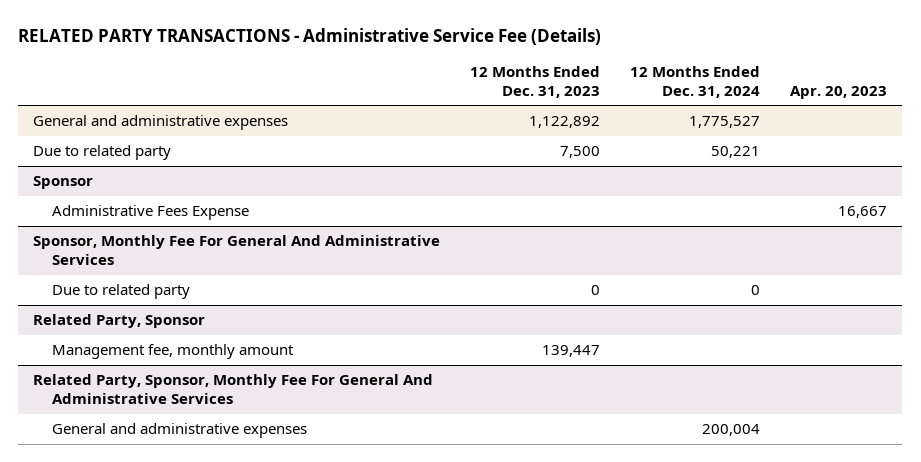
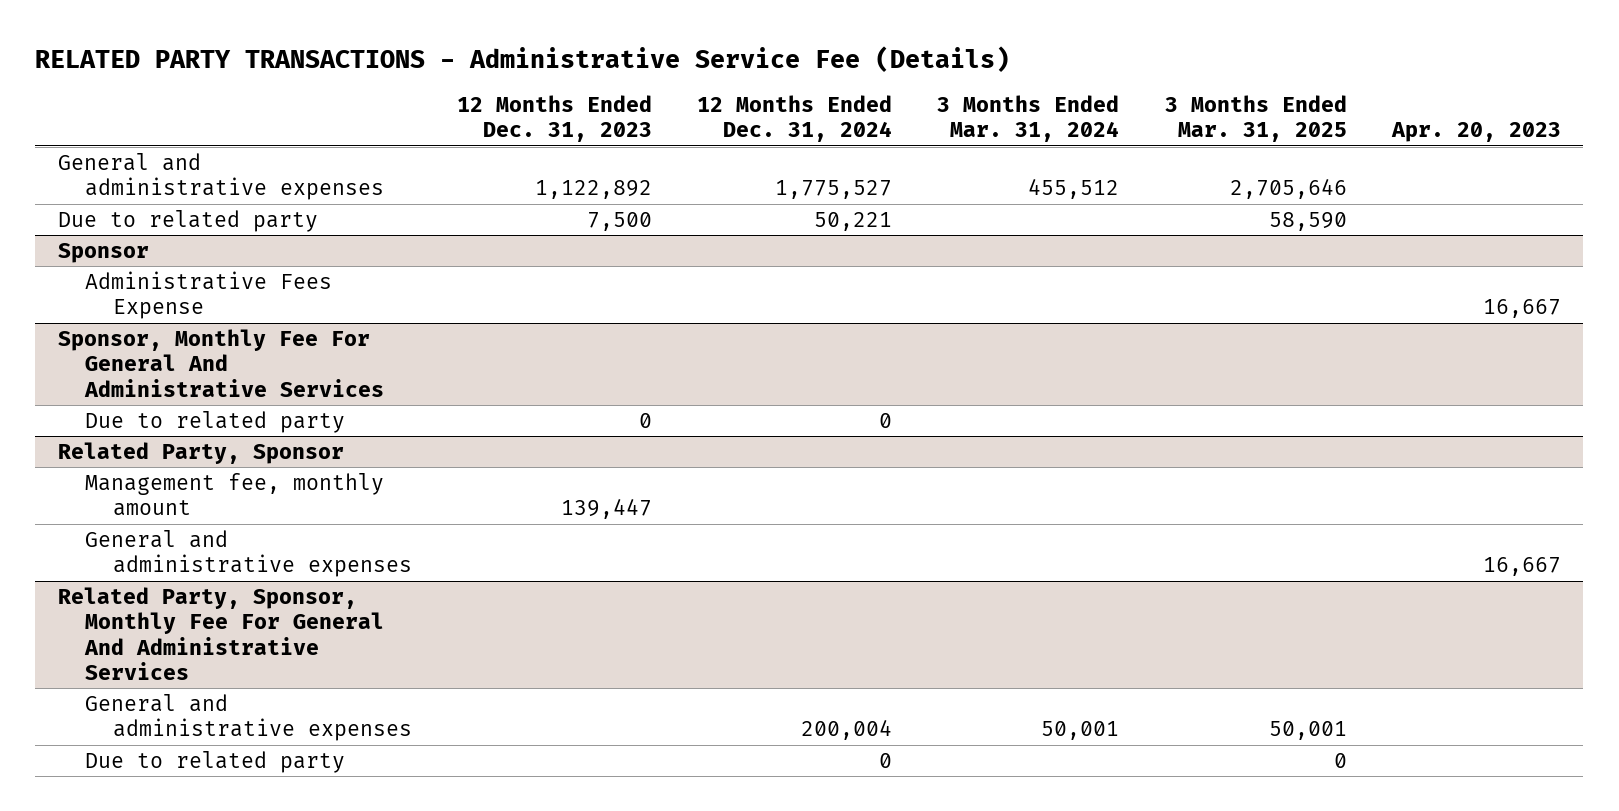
- | 12 Months Ended Dec. 31, 2023 | 12 Months Ended Dec. 31, 2024 | Apr. 20, 2023
+ | 12 Months Ended Dec. 31, 2023 | 12 Months Ended Dec. 31, 2024 | 3 Months Ended Mar. 31, 2024 | 3 Months Ended Mar. 31, 2025 | Apr. 20, 2023
@ Related Party, Sponsor
+ General and administrative expenses | | | | | 16,667
@ Related Party, Sponsor, Monthly Fee For General And Administrative Services
+ Due to related party | | 0 | | 0 |

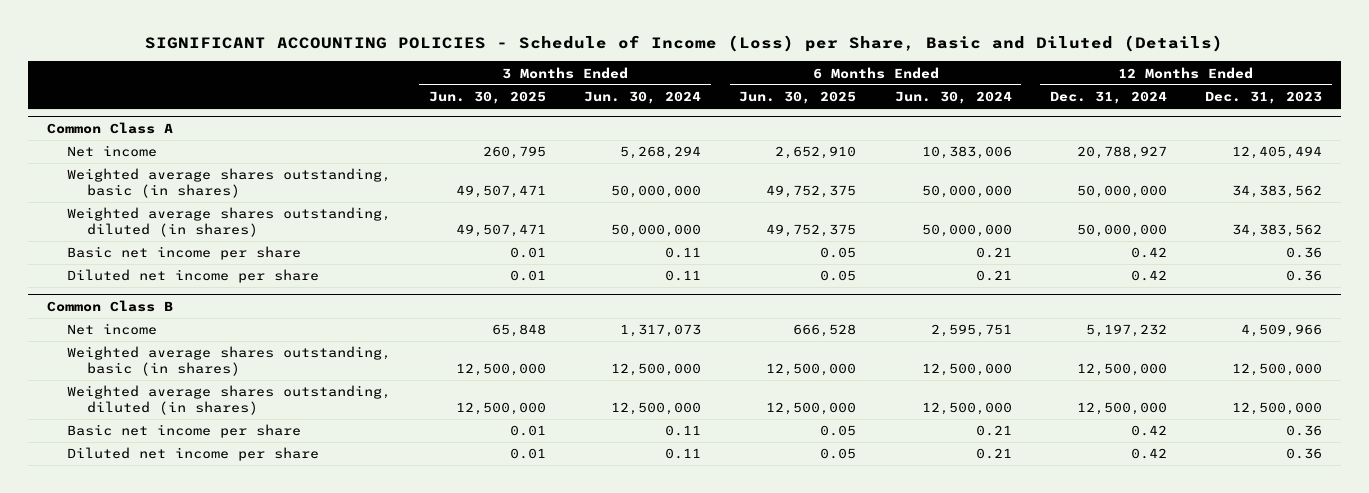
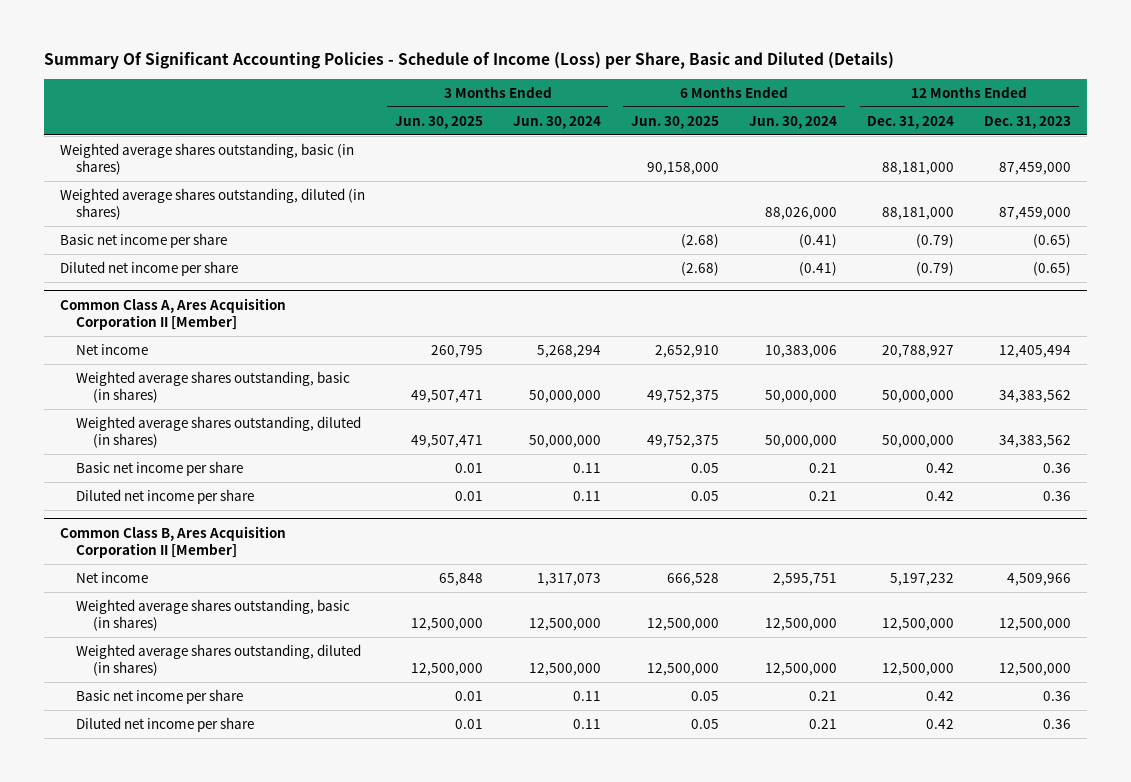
- SIGNIFICANT ACCOUNTING POLICIES - Schedule of Income (Loss) per Share, Basic and Diluted (Details)
+ Summary Of Significant Accounting Policies - Schedule of Income (Loss) per Share, Basic and Diluted (Details)
- Common Class A
+ Weighted average shares outstanding, basic (in shares) | | | 90,158,000 | | 88,181,000 | 87,459,000
+ Weighted average shares outstanding, diluted (in shares) | | | | 88,026,000 | 88,181,000 | 87,459,000
+ Basic net income per share | | | (2.68) | (0.41) | (0.79) | (0.65)
+ Diluted net income per share | | | (2.68) | (0.41) | (0.79) | (0.65)
+ Common Class A, Ares Acquisition Corporation II [Member]
- Common Class B
+ Common Class B, Ares Acquisition Corporation II [Member]

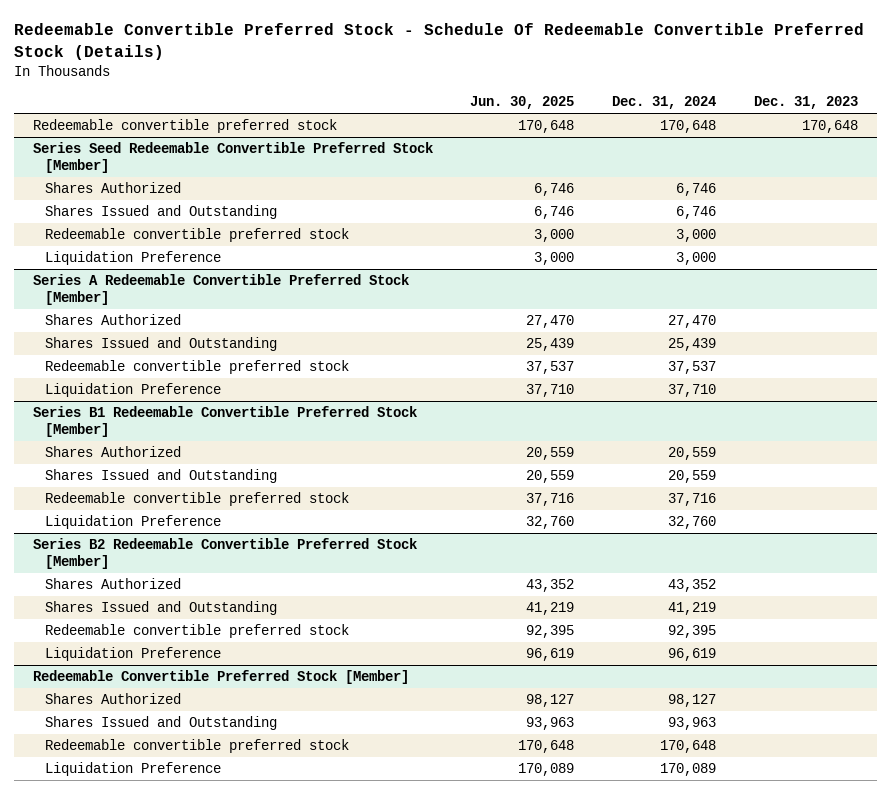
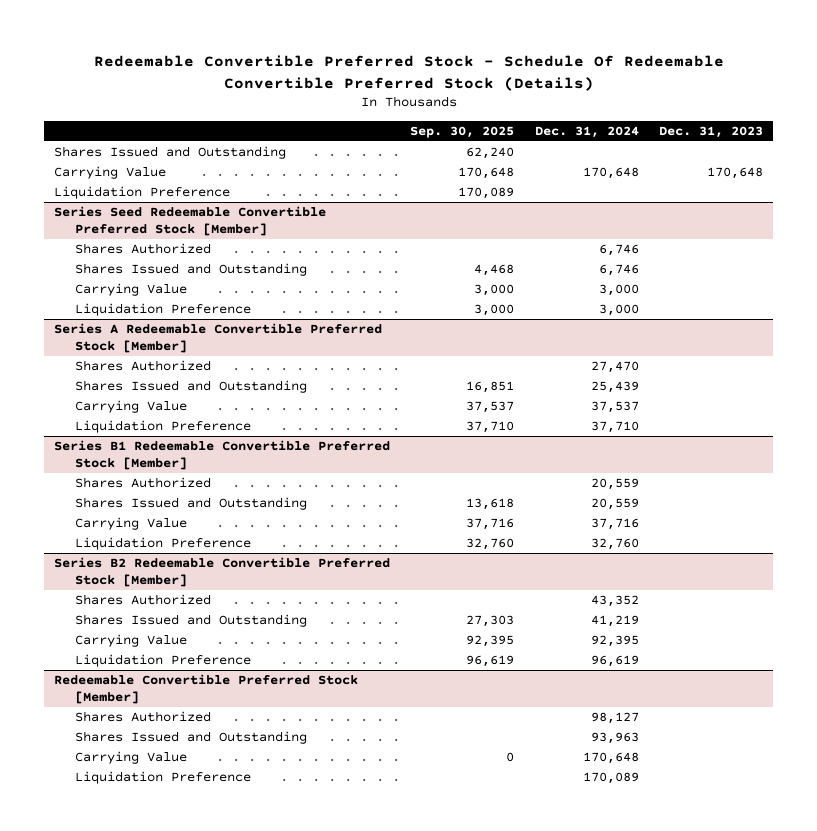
- | Jun. 30, 2025 | Dec. 31, 2024 | Dec. 31, 2023
+ | Sep. 30, 2025 | Dec. 31, 2024 | Dec. 31, 2023
- Redeemable convertible preferred stock | 170,648 | 170,648 | 170,648
+ Shares Issued and Outstanding | 62,240 | |
+ Carrying Value | 170,648 | 170,648 | 170,648
+ Liquidation Preference | 170,089 | |
@ Series Seed Redeemable Convertible Preferred Stock [Member]
- Redeemable convertible preferred stock | 3,000 | 3,000 |
+ Carrying Value | 3,000 | 3,000 |
@ Series A Redeemable Convertible Preferred Stock [Member]
- Redeemable convertible preferred stock | 37,537 | 37,537 |
+ Carrying Value | 37,537 | 37,537 |
@ Series B1 Redeemable Convertible Preferred Stock [Member]
- Redeemable convertible preferred stock | 37,716 | 37,716 |
+ Carrying Value | 37,716 | 37,716 |
@ Series B2 Redeemable Convertible Preferred Stock [Member]
- Redeemable convertible preferred stock | 92,395 | 92,395 |
+ Carrying Value | 92,395 | 92,395 |
@ Redeemable Convertible Preferred Stock [Member]
- Redeemable convertible preferred stock | 170,648 | 170,648 |
+ Carrying Value | 0 | 170,648 |

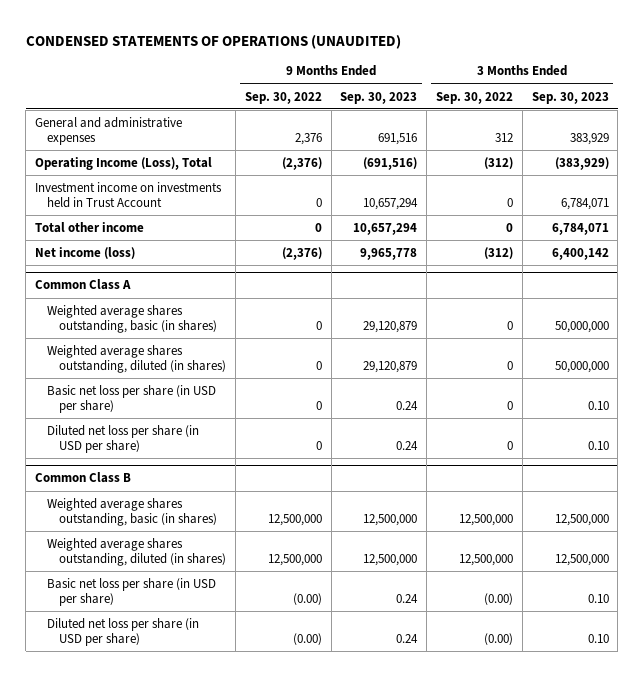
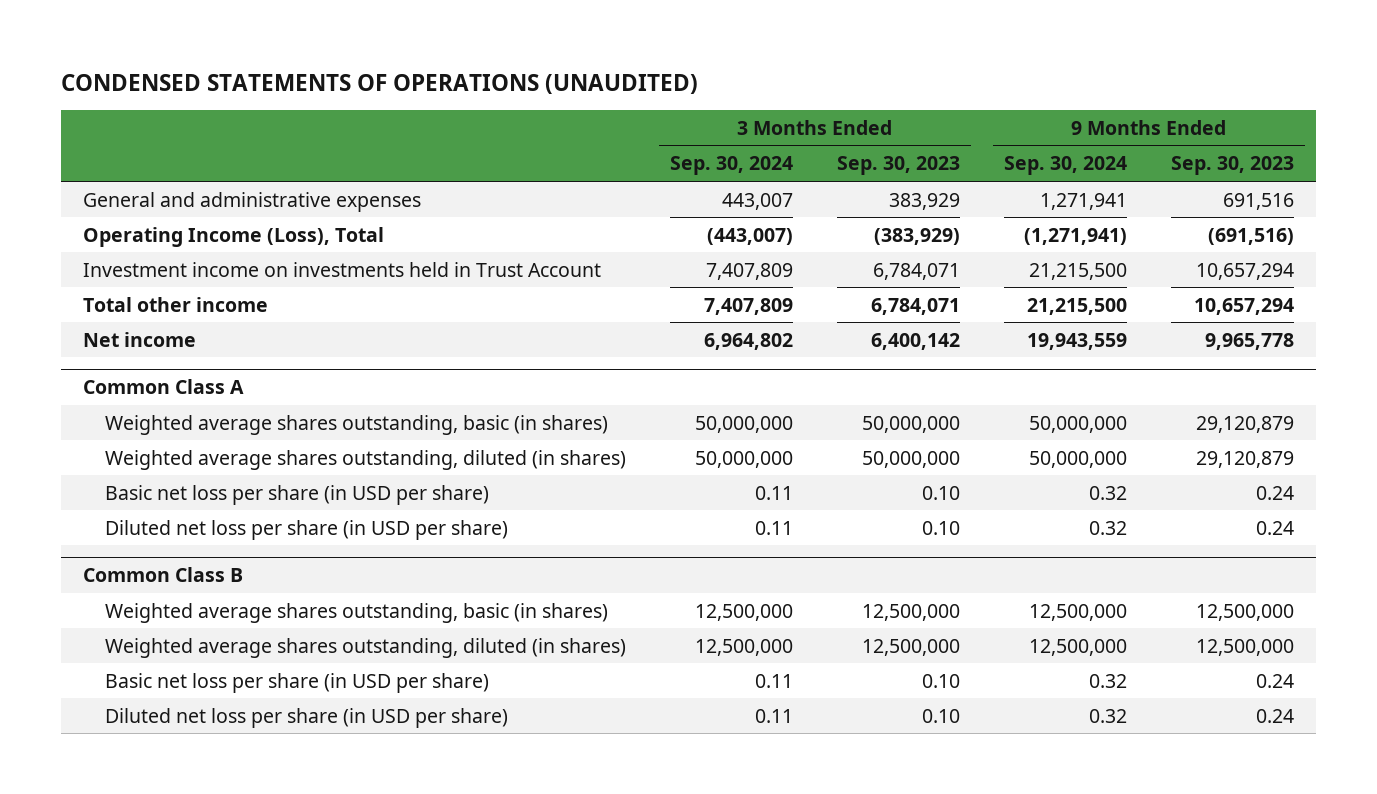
- | 9 Months Ended Sep. 30, 2022 | 9 Months Ended Sep. 30, 2023 | 3 Months Ended Sep. 30, 2022 | 3 Months Ended Sep. 30, 2023
+ | 3 Months Ended Sep. 30, 2024 | 3 Months Ended Sep. 30, 2023 | 9 Months Ended Sep. 30, 2024 | 9 Months Ended Sep. 30, 2023
- Net income (loss) | (2,376) | 9,965,778 | (312) | 6,400,142
+ Net income | 6,964,802 | 6,400,142 | 19,943,559 | 9,965,778

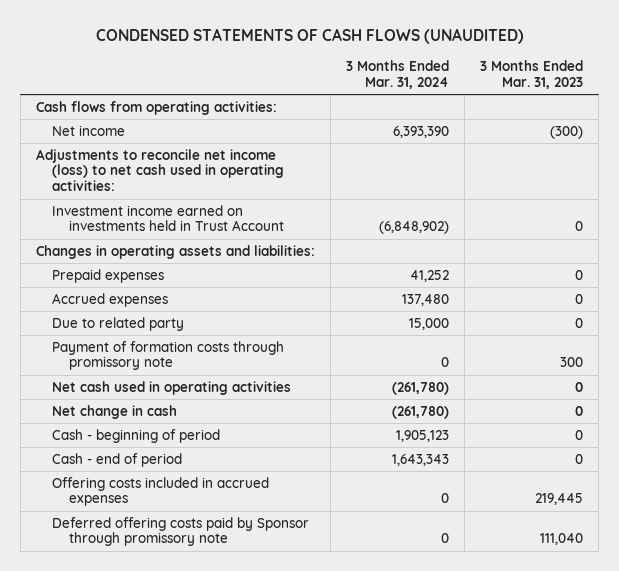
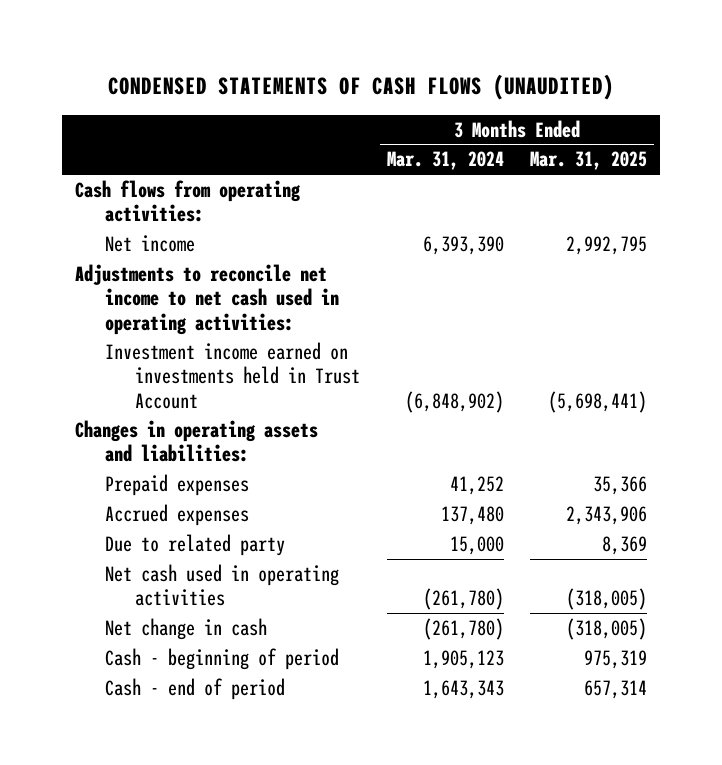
- | 3 Months Ended Mar. 31, 2024 | 3 Months Ended Mar. 31, 2023
+ | 3 Months Ended Mar. 31, 2024 | 3 Months Ended Mar. 31, 2025
- Adjustments to reconcile net income (loss) to net cash used in operating activities:
+ Adjustments to reconcile net income to net cash used in operating activities:
- Payment of formation costs through promissory note | 0 | 300
- Offering costs included in accrued expenses | 0 | 219,445
- Deferred offering costs paid by Sponsor through promissory note | 0 | 111,040

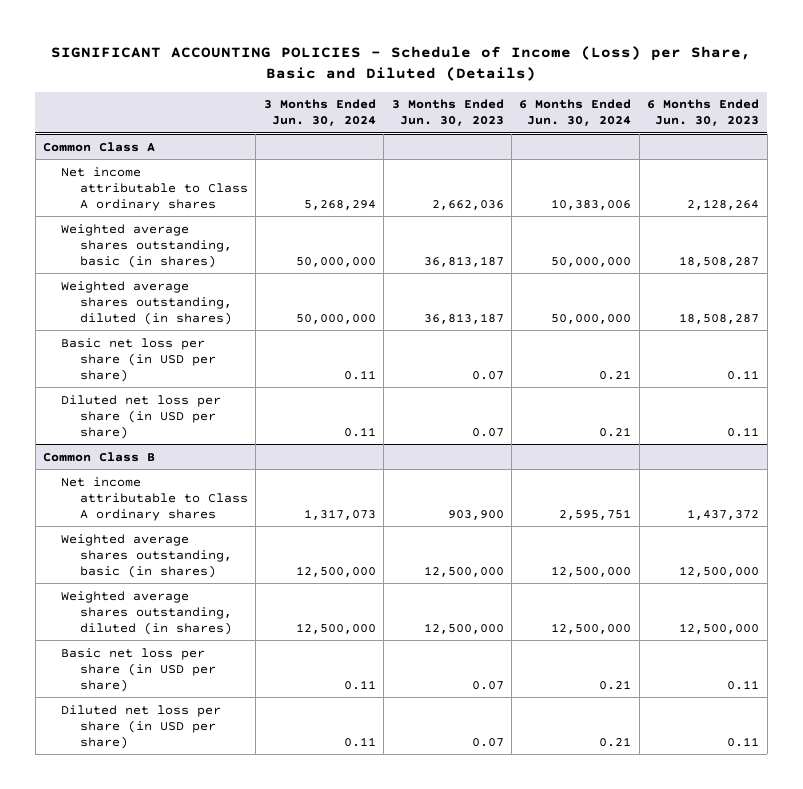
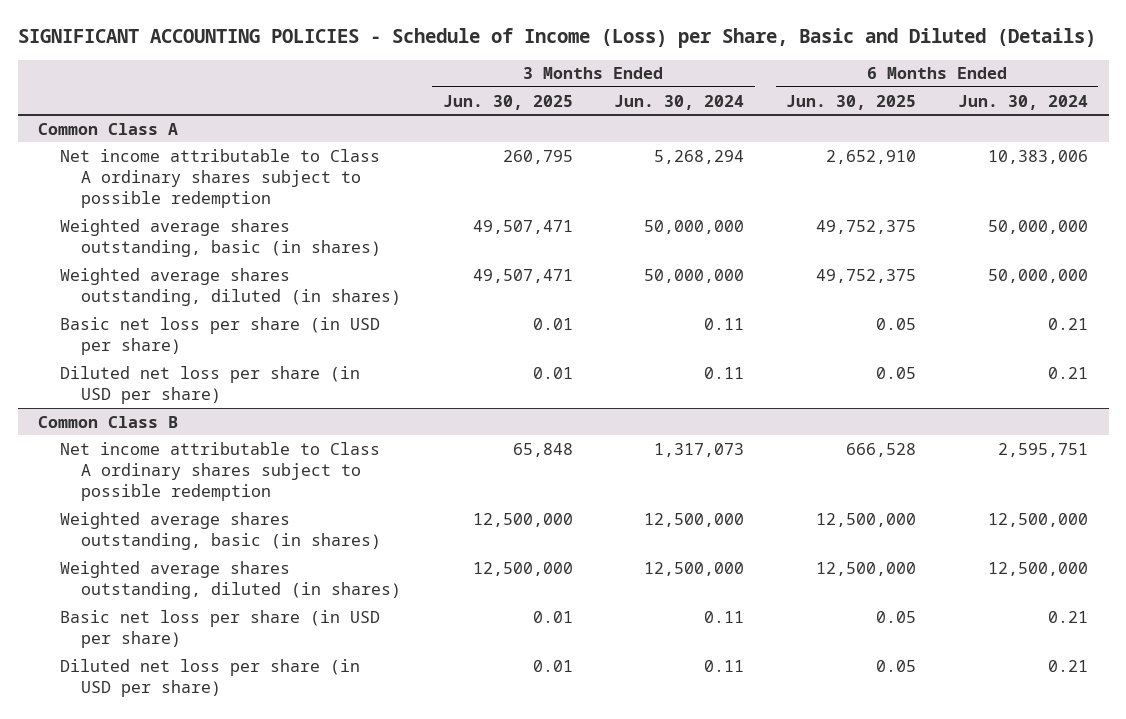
- | 3 Months Ended Jun. 30, 2024 | 3 Months Ended Jun. 30, 2023 | 6 Months Ended Jun. 30, 2024 | 6 Months Ended Jun. 30, 2023
+ | 3 Months Ended Jun. 30, 2025 | 3 Months Ended Jun. 30, 2024 | 6 Months Ended Jun. 30, 2025 | 6 Months Ended Jun. 30, 2024
@ Common Class A
- Net income attributable to Class A ordinary shares | 5,268,294 | 2,662,036 | 10,383,006 | 2,128,264
+ Net income attributable to Class A ordinary shares subject to possible redemption | 260,795 | 5,268,294 | 2,652,910 | 10,383,006
@ Common Class B
- Net income attributable to Class A ordinary shares | 1,317,073 | 903,900 | 2,595,751 | 1,437,372
+ Net income attributable to Class A ordinary shares subject to possible redemption | 65,848 | 1,317,073 | 666,528 | 2,595,751

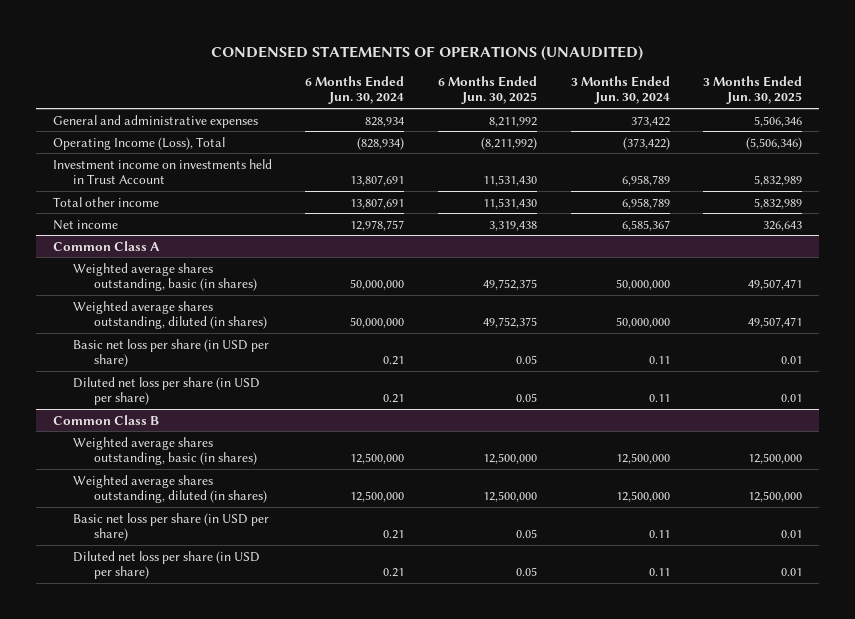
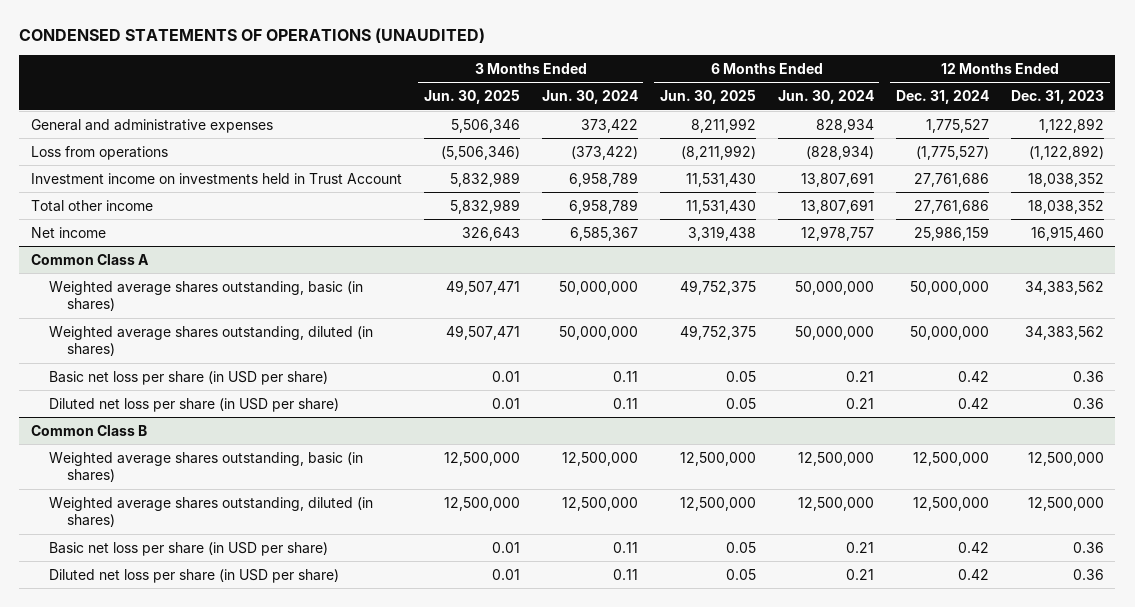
- | 6 Months Ended Jun. 30, 2024 | 6 Months Ended Jun. 30, 2025 | 3 Months Ended Jun. 30, 2024 | 3 Months Ended Jun. 30, 2025
+ | 3 Months Ended Jun. 30, 2025 | 3 Months Ended Jun. 30, 2024 | 6 Months Ended Jun. 30, 2025 | 6 Months Ended Jun. 30, 2024 | 12 Months Ended Dec. 31, 2024 | 12 Months Ended Dec. 31, 2023
- Operating Income (Loss), Total | (828,934) | (8,211,992) | (373,422) | (5,506,346)
+ Loss from operations | (5,506,346) | (373,422) | (8,211,992) | (828,934) | (1,775,527) | (1,122,892)

